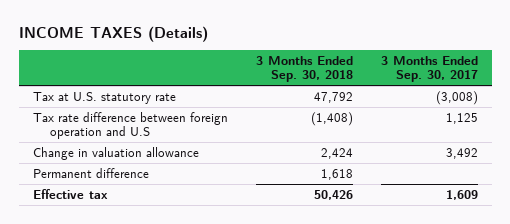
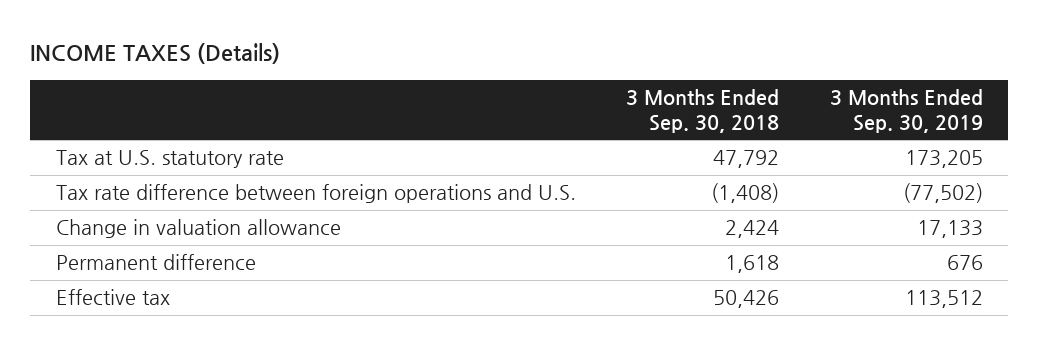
- | 3 Months Ended Sep. 30, 2018 | 3 Months Ended Sep. 30, 2017
+ | 3 Months Ended Sep. 30, 2018 | 3 Months Ended Sep. 30, 2019
- Tax rate difference between foreign operation and U.S | (1,408) | 1,125
+ Tax rate difference between foreign operations and U.S. | (1,408) | (77,502)

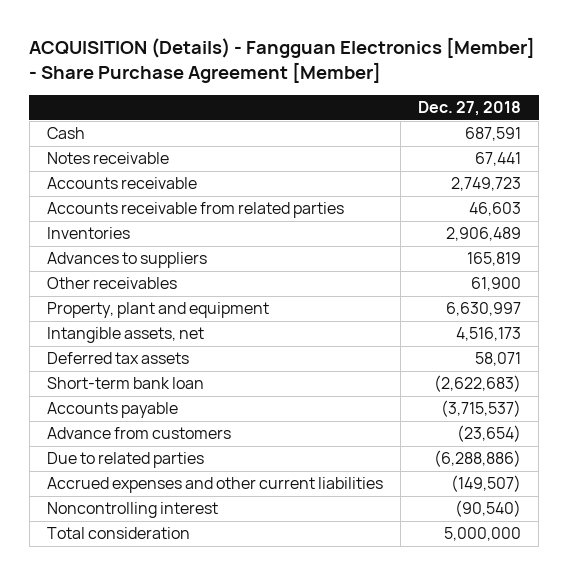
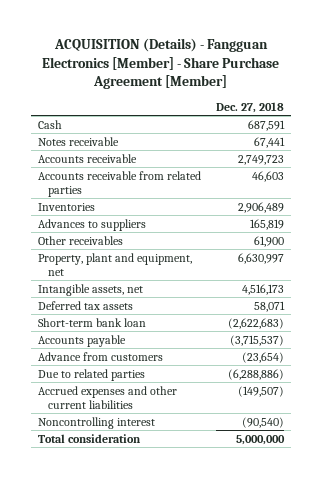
- Property, plant and equipment | 6,630,997
+ Property, plant and equipment, net | 6,630,997

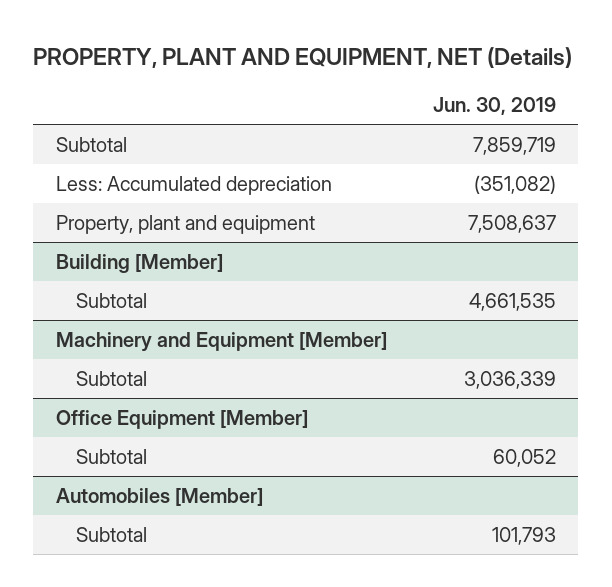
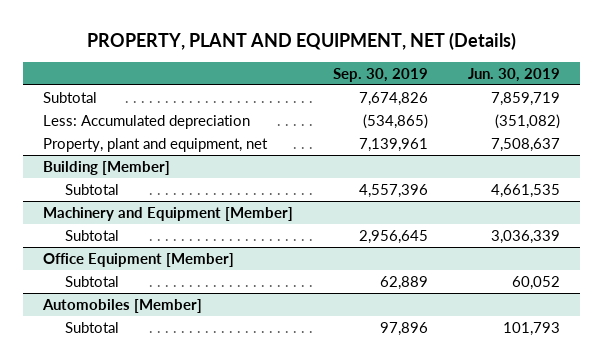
- | Jun. 30, 2019
+ | Sep. 30, 2019 | Jun. 30, 2019
- Property, plant and equipment | 7,508,637
+ Property, plant and equipment, net | 7,139,961 | 7,508,637

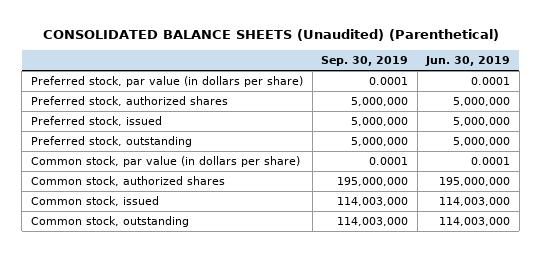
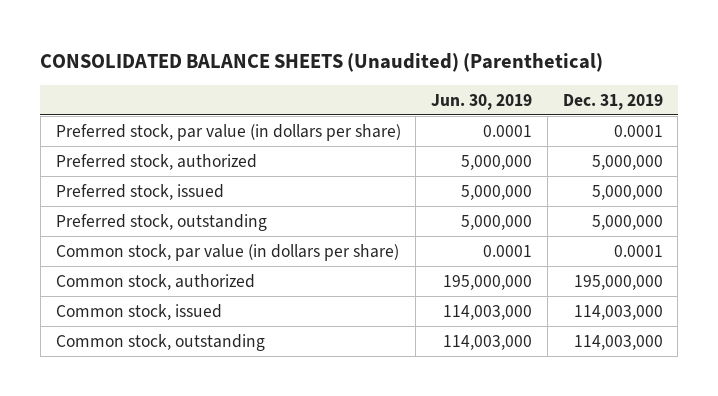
- | Sep. 30, 2019 | Jun. 30, 2019
+ | Jun. 30, 2019 | Dec. 31, 2019
- Preferred stock, authorized shares | 5,000,000 | 5,000,000
+ Preferred stock, authorized | 5,000,000 | 5,000,000
- Common stock, authorized shares | 195,000,000 | 195,000,000
+ Common stock, authorized | 195,000,000 | 195,000,000

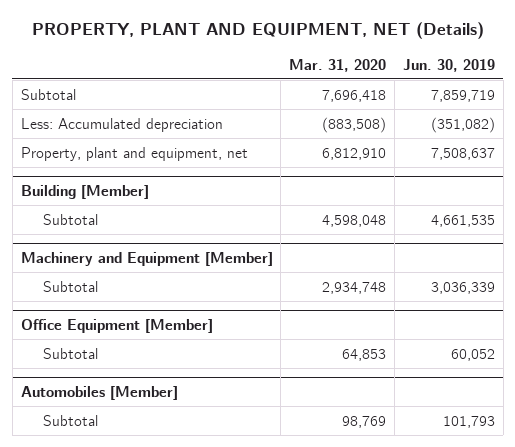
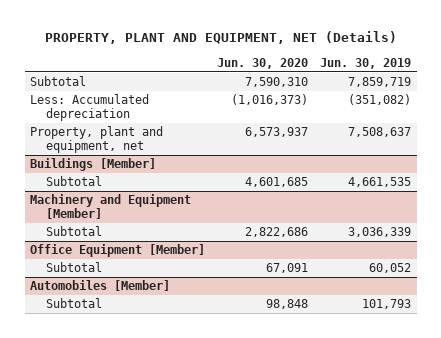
- | Mar. 31, 2020 | Jun. 30, 2019
+ | Jun. 30, 2020 | Jun. 30, 2019
- Building [Member]
+ Buildings [Member]

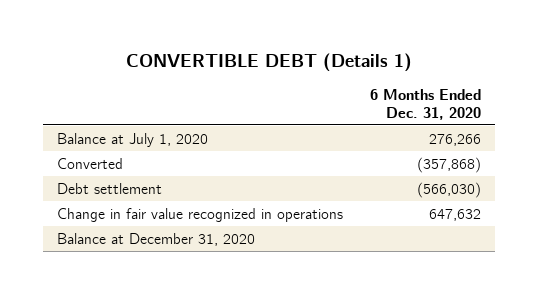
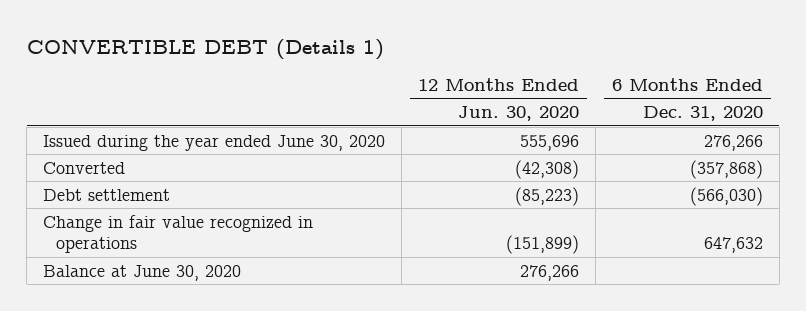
- | 6 Months Ended Dec. 31, 2020
+ | 12 Months Ended Jun. 30, 2020 | 6 Months Ended Dec. 31, 2020
- Balance at July 1, 2020 | 276,266
+ Issued during the year ended June 30, 2020 | 555,696 | 276,266
- Balance at December 31, 2020
+ Balance at June 30, 2020 | 276,266 |

